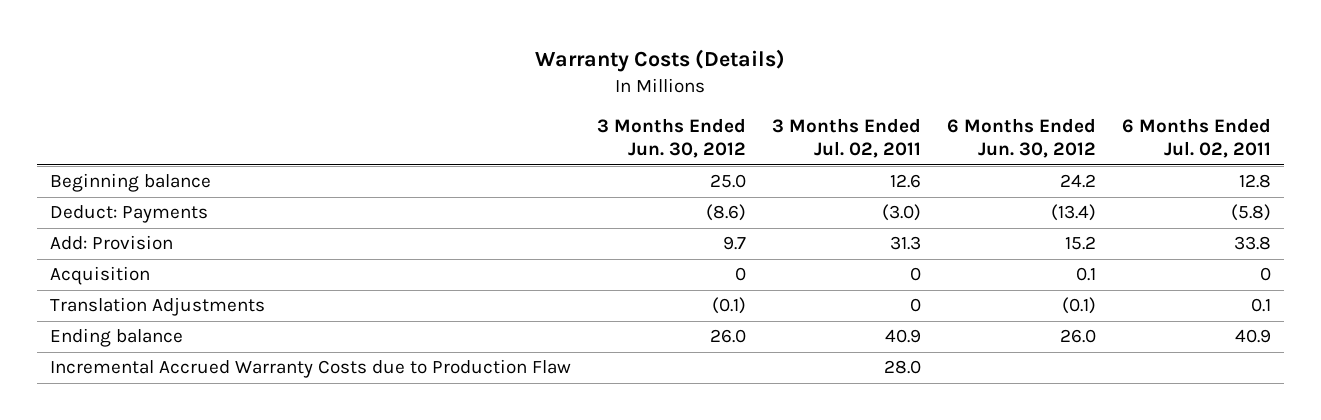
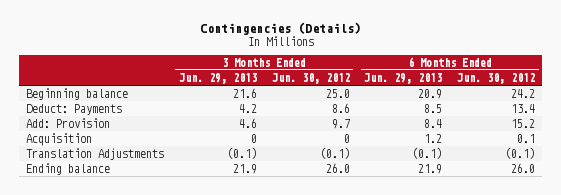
- Warranty Costs (Details)
+ Contingencies (Details)
- | 3 Months Ended Jun. 30, 2012 | 3 Months Ended Jul. 02, 2011 | 6 Months Ended Jun. 30, 2012 | 6 Months Ended Jul. 02, 2011
+ | 3 Months Ended Jun. 29, 2013 | 3 Months Ended Jun. 30, 2012 | 6 Months Ended Jun. 29, 2013 | 6 Months Ended Jun. 30, 2012
- Deduct: Payments | (8.6) | (3.0) | (13.4) | (5.8)
+ Deduct: Payments | 4.2 | 8.6 | 8.5 | 13.4
- Incremental Accrued Warranty Costs due to Production Flaw | | 28.0 | |

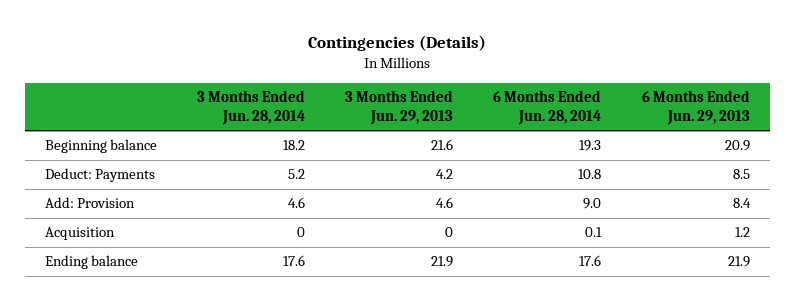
- | 3 Months Ended Jun. 29, 2013 | 3 Months Ended Jun. 30, 2012 | 6 Months Ended Jun. 29, 2013 | 6 Months Ended Jun. 30, 2012
+ | 3 Months Ended Jun. 28, 2014 | 3 Months Ended Jun. 29, 2013 | 6 Months Ended Jun. 28, 2014 | 6 Months Ended Jun. 29, 2013
- Translation Adjustments | (0.1) | (0.1) | (0.1) | (0.1)

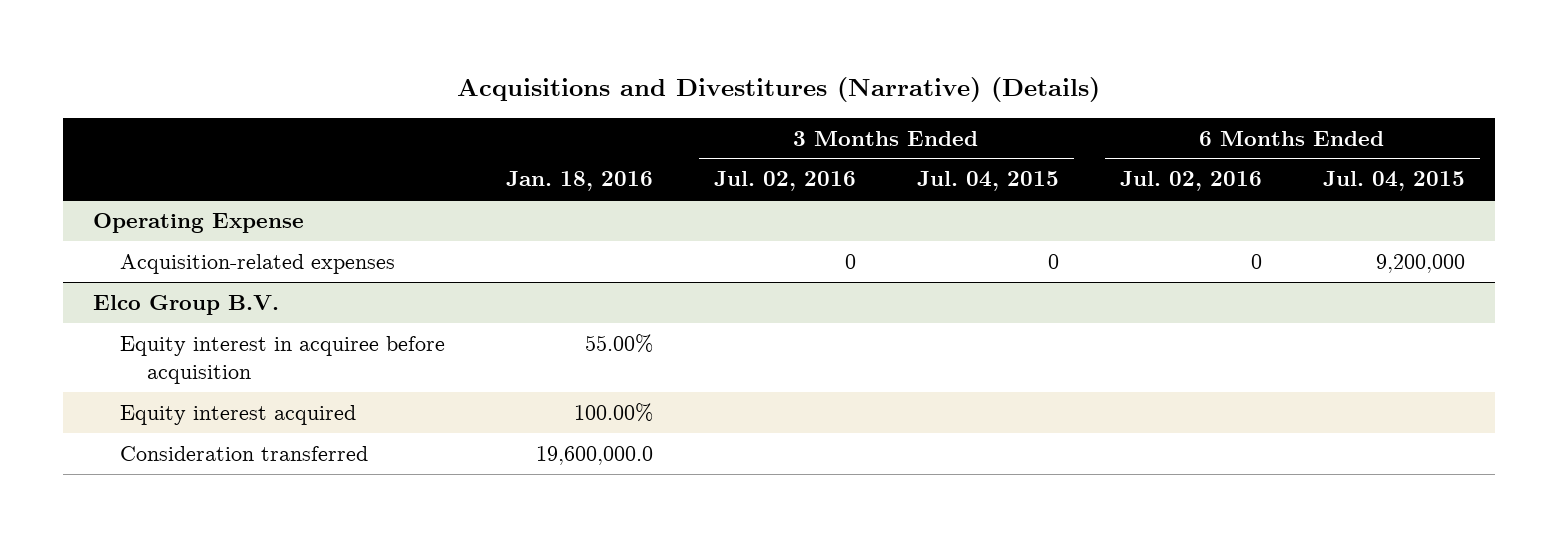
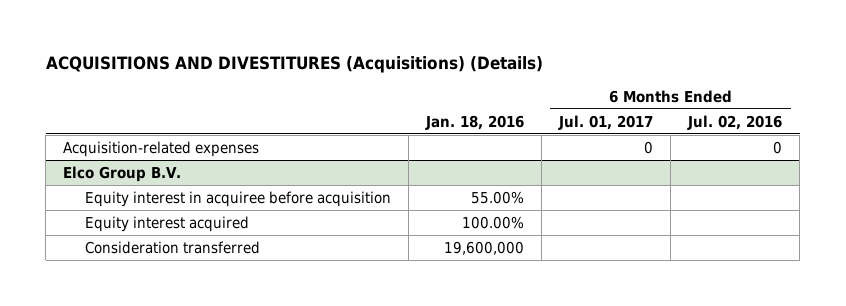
- Acquisitions and Divestitures (Narrative) (Details)
+ ACQUISITIONS AND DIVESTITURES (Acquisitions) (Details)
- | Jan. 18, 2016 | 3 Months Ended Jul. 02, 2016 | 3 Months Ended Jul. 04, 2015 | 6 Months Ended Jul. 02, 2016 | 6 Months Ended Jul. 04, 2015
+ | Jan. 18, 2016 | 6 Months Ended Jul. 01, 2017 | 6 Months Ended Jul. 02, 2016
- Operating Expense
@ Elco Group B.V.
- Consideration transferred | 19,600,000.0 | | | |
+ Consideration transferred | 19,600,000 | |

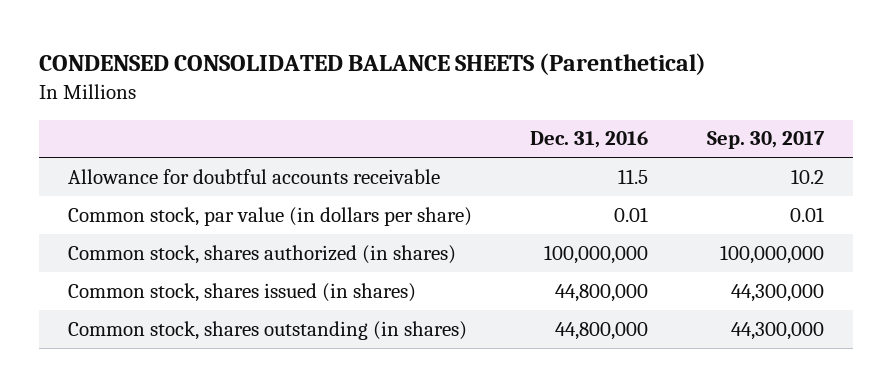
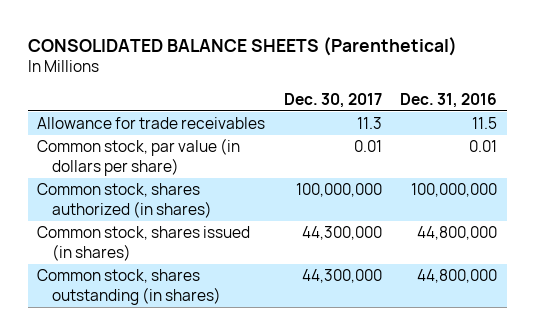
- CONDENSED CONSOLIDATED BALANCE SHEETS (Parenthetical)
+ CONSOLIDATED BALANCE SHEETS (Parenthetical)
- | Dec. 31, 2016 | Sep. 30, 2017
+ | Dec. 30, 2017 | Dec. 31, 2016
- Allowance for doubtful accounts receivable | 11.5 | 10.2
+ Allowance for trade receivables | 11.3 | 11.5

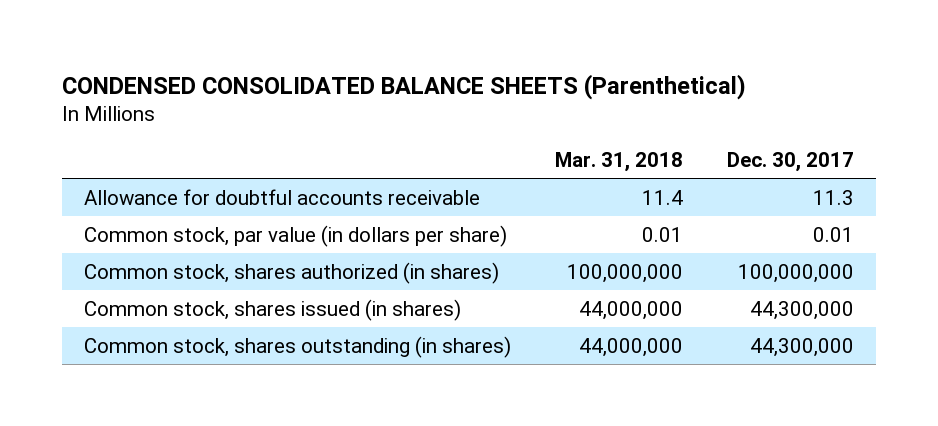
- CONSOLIDATED BALANCE SHEETS (Parenthetical)
+ CONDENSED CONSOLIDATED BALANCE SHEETS (Parenthetical)
- | Dec. 30, 2017 | Dec. 31, 2016
+ | Mar. 31, 2018 | Dec. 30, 2017
- Allowance for trade receivables | 11.3 | 11.5
+ Allowance for doubtful accounts receivable | 11.4 | 11.3

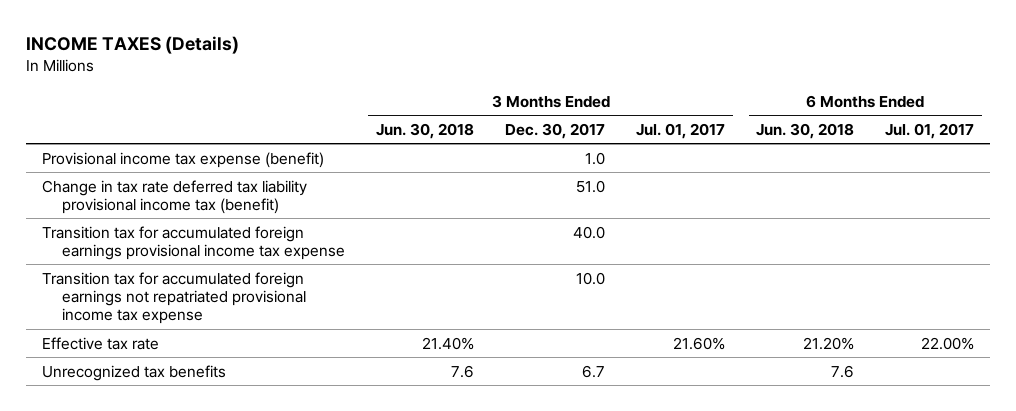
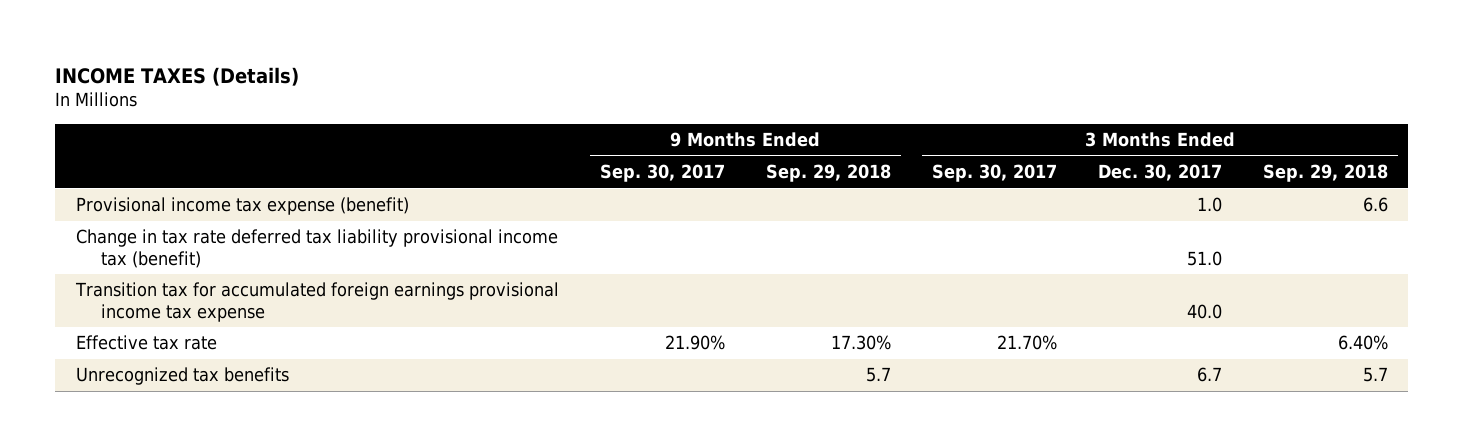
- | 3 Months Ended Jun. 30, 2018 | 3 Months Ended Dec. 30, 2017 | 3 Months Ended Jul. 01, 2017 | 6 Months Ended Jun. 30, 2018 | 6 Months Ended Jul. 01, 2017
+ | 9 Months Ended Sep. 30, 2017 | 9 Months Ended Sep. 29, 2018 | 3 Months Ended Sep. 30, 2017 | 3 Months Ended Dec. 30, 2017 | 3 Months Ended Sep. 29, 2018
- Transition tax for accumulated foreign earnings not repatriated provisional income tax expense | | 10.0 | | |

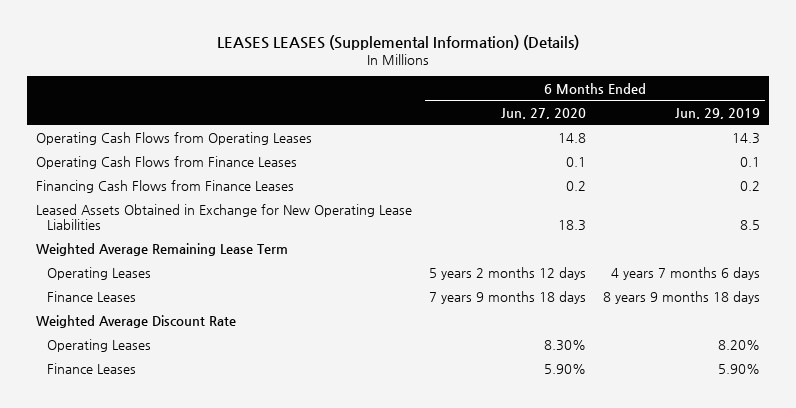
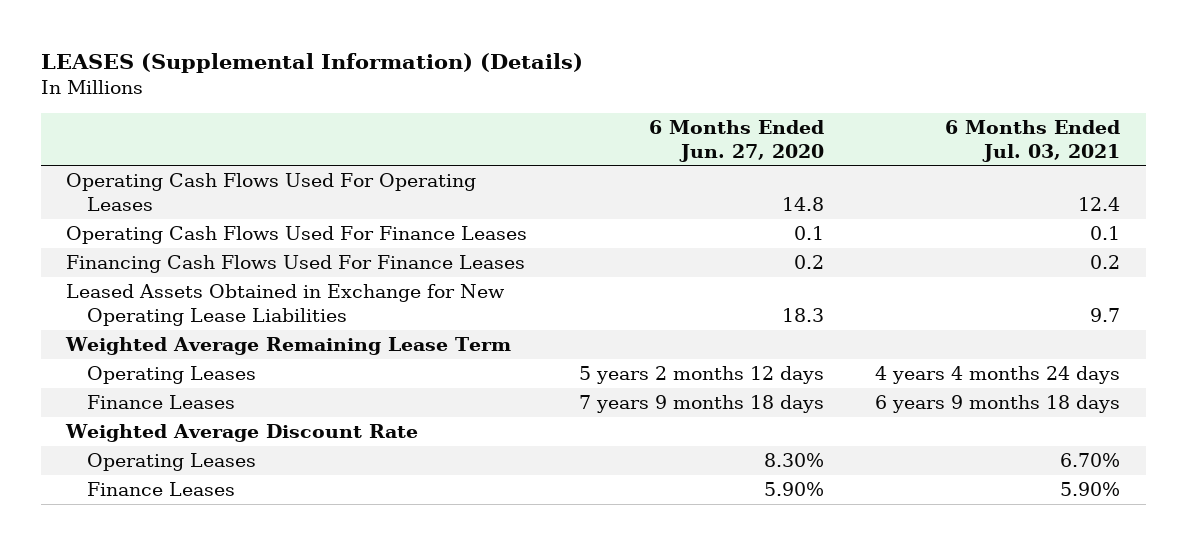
- LEASES LEASES (Supplemental Information) (Details)
+ LEASES (Supplemental Information) (Details)
- | 6 Months Ended Jun. 27, 2020 | 6 Months Ended Jun. 29, 2019
+ | 6 Months Ended Jun. 27, 2020 | 6 Months Ended Jul. 03, 2021
- Operating Cash Flows from Operating Leases | 14.8 | 14.3
- Operating Cash Flows from Finance Leases | 0.1 | 0.1
- Financing Cash Flows from Finance Leases | 0.2 | 0.2
+ Operating Cash Flows Used For Operating Leases | 14.8 | 12.4
+ Operating Cash Flows Used For Finance Leases | 0.1 | 0.1
+ Financing Cash Flows Used For Finance Leases | 0.2 | 0.2

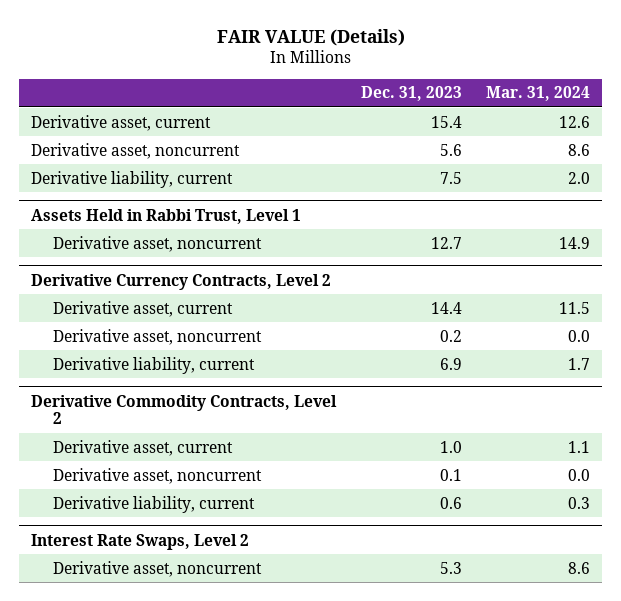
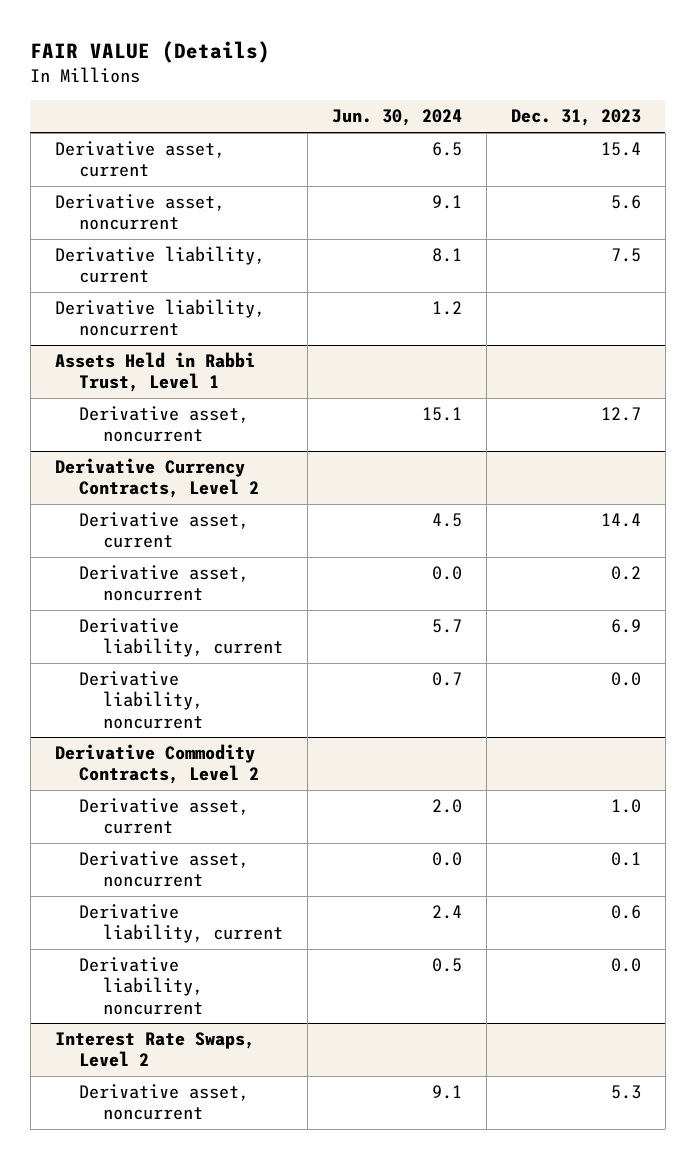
- | Dec. 31, 2023 | Mar. 31, 2024
+ | Jun. 30, 2024 | Dec. 31, 2023
+ Derivative liability, noncurrent | 1.2 |
@ Derivative Currency Contracts, Level 2
+ Derivative liability, noncurrent | 0.7 | 0.0
@ Derivative Commodity Contracts, Level 2
+ Derivative liability, noncurrent | 0.5 | 0.0

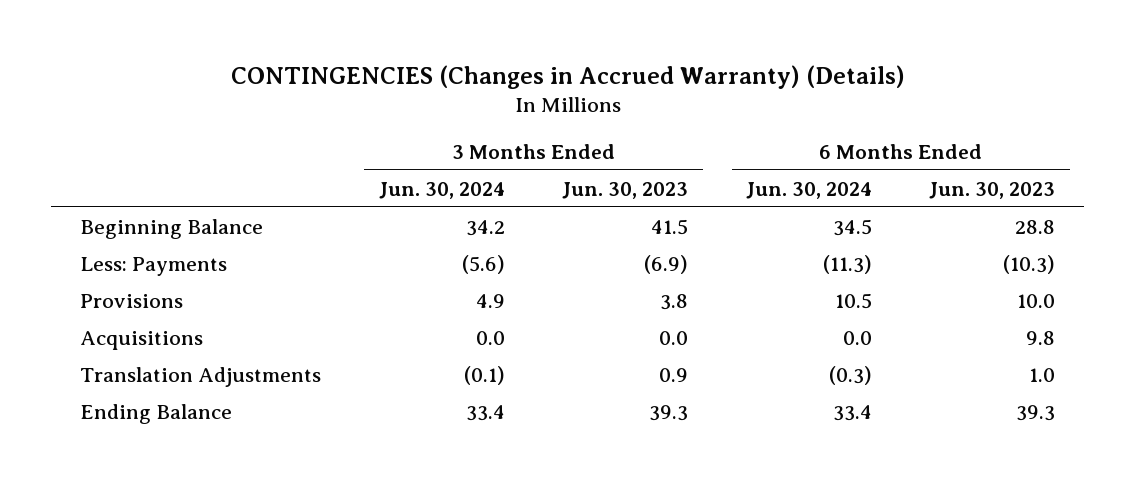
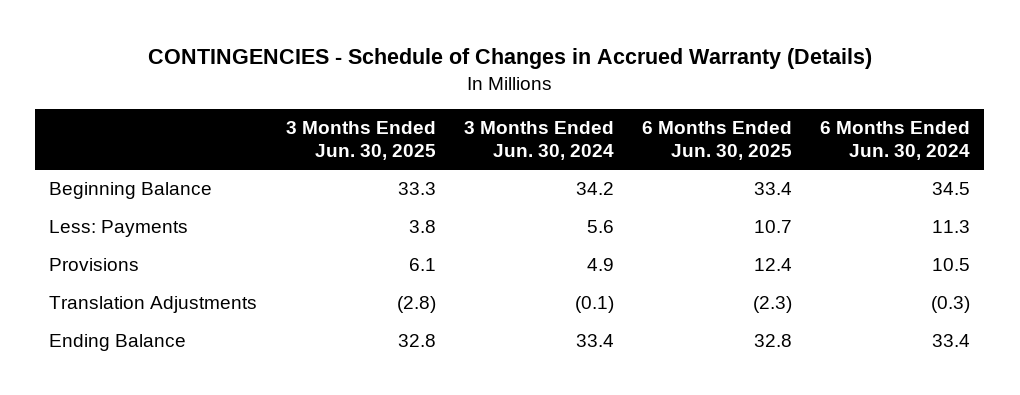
- CONTINGENCIES (Changes in Accrued Warranty) (Details)
+ CONTINGENCIES - Schedule of Changes in Accrued Warranty (Details)
- | 3 Months Ended Jun. 30, 2024 | 3 Months Ended Jun. 30, 2023 | 6 Months Ended Jun. 30, 2024 | 6 Months Ended Jun. 30, 2023
+ | 3 Months Ended Jun. 30, 2025 | 3 Months Ended Jun. 30, 2024 | 6 Months Ended Jun. 30, 2025 | 6 Months Ended Jun. 30, 2024
- Less: Payments | (5.6) | (6.9) | (11.3) | (10.3)
+ Less: Payments | 3.8 | 5.6 | 10.7 | 11.3
- Acquisitions | 0.0 | 0.0 | 0.0 | 9.8

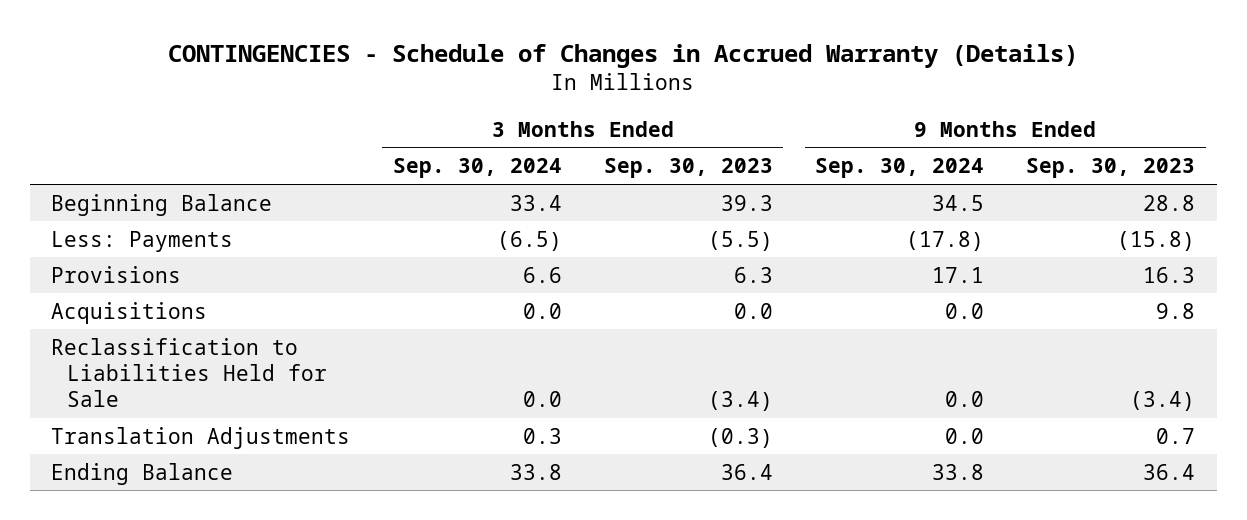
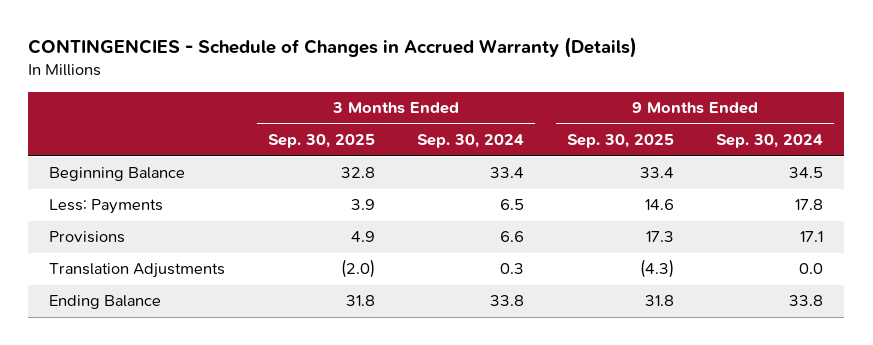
- | 3 Months Ended Sep. 30, 2024 | 3 Months Ended Sep. 30, 2023 | 9 Months Ended Sep. 30, 2024 | 9 Months Ended Sep. 30, 2023
+ | 3 Months Ended Sep. 30, 2025 | 3 Months Ended Sep. 30, 2024 | 9 Months Ended Sep. 30, 2025 | 9 Months Ended Sep. 30, 2024
- Less: Payments | (6.5) | (5.5) | (17.8) | (15.8)
+ Less: Payments | 3.9 | 6.5 | 14.6 | 17.8
- Acquisitions | 0.0 | 0.0 | 0.0 | 9.8
- Reclassification to Liabilities Held for Sale | 0.0 | (3.4) | 0.0 | (3.4)

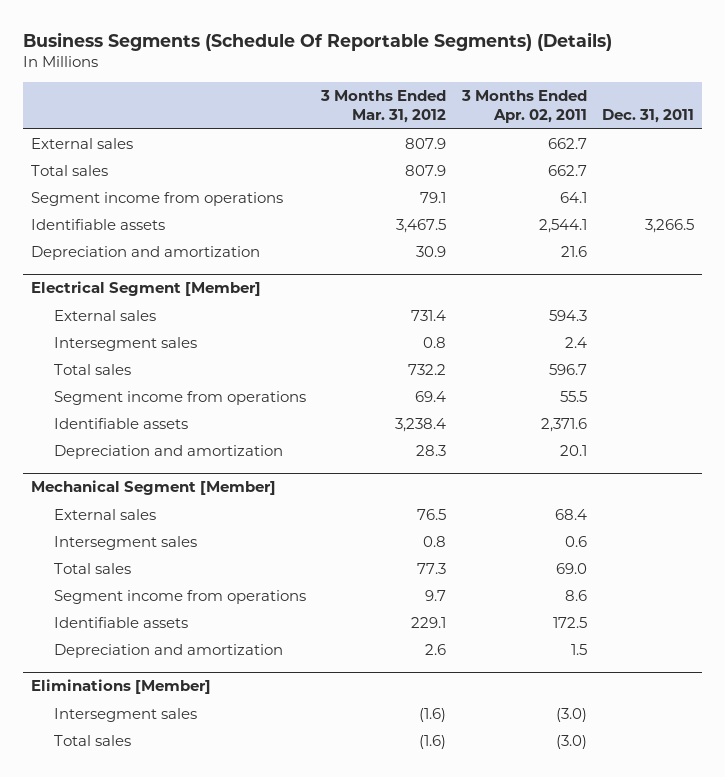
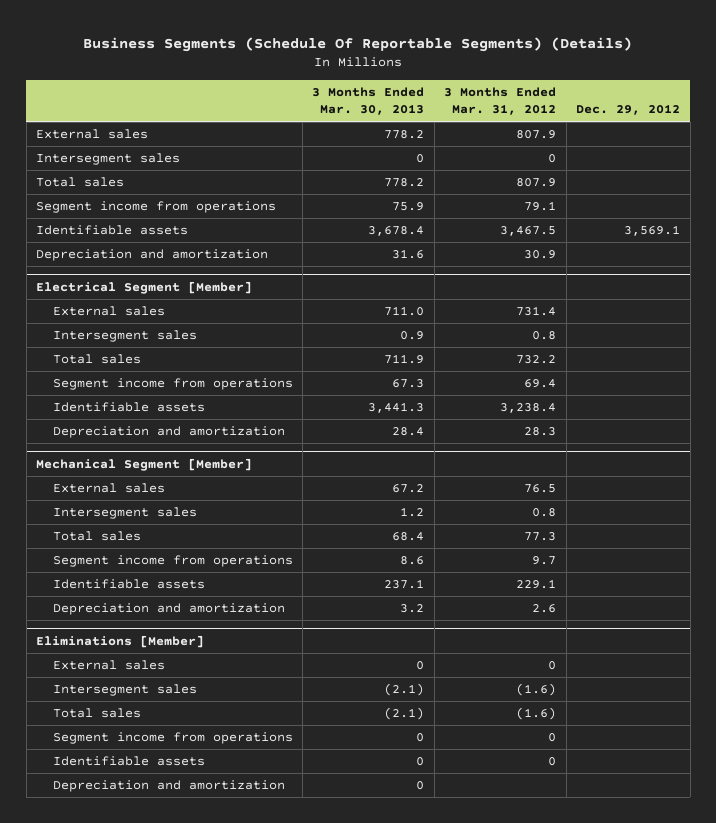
- | 3 Months Ended Mar. 31, 2012 | 3 Months Ended Apr. 02, 2011 | Dec. 31, 2011
+ | 3 Months Ended Mar. 30, 2013 | 3 Months Ended Mar. 31, 2012 | Dec. 29, 2012
+ Intersegment sales | 0 | 0 |
@ Eliminations [Member]
+ External sales | 0 | 0 |
+ Segment income from operations | 0 | 0 |
+ Identifiable assets | 0 | 0 |
+ Depreciation and amortization | 0 | |

